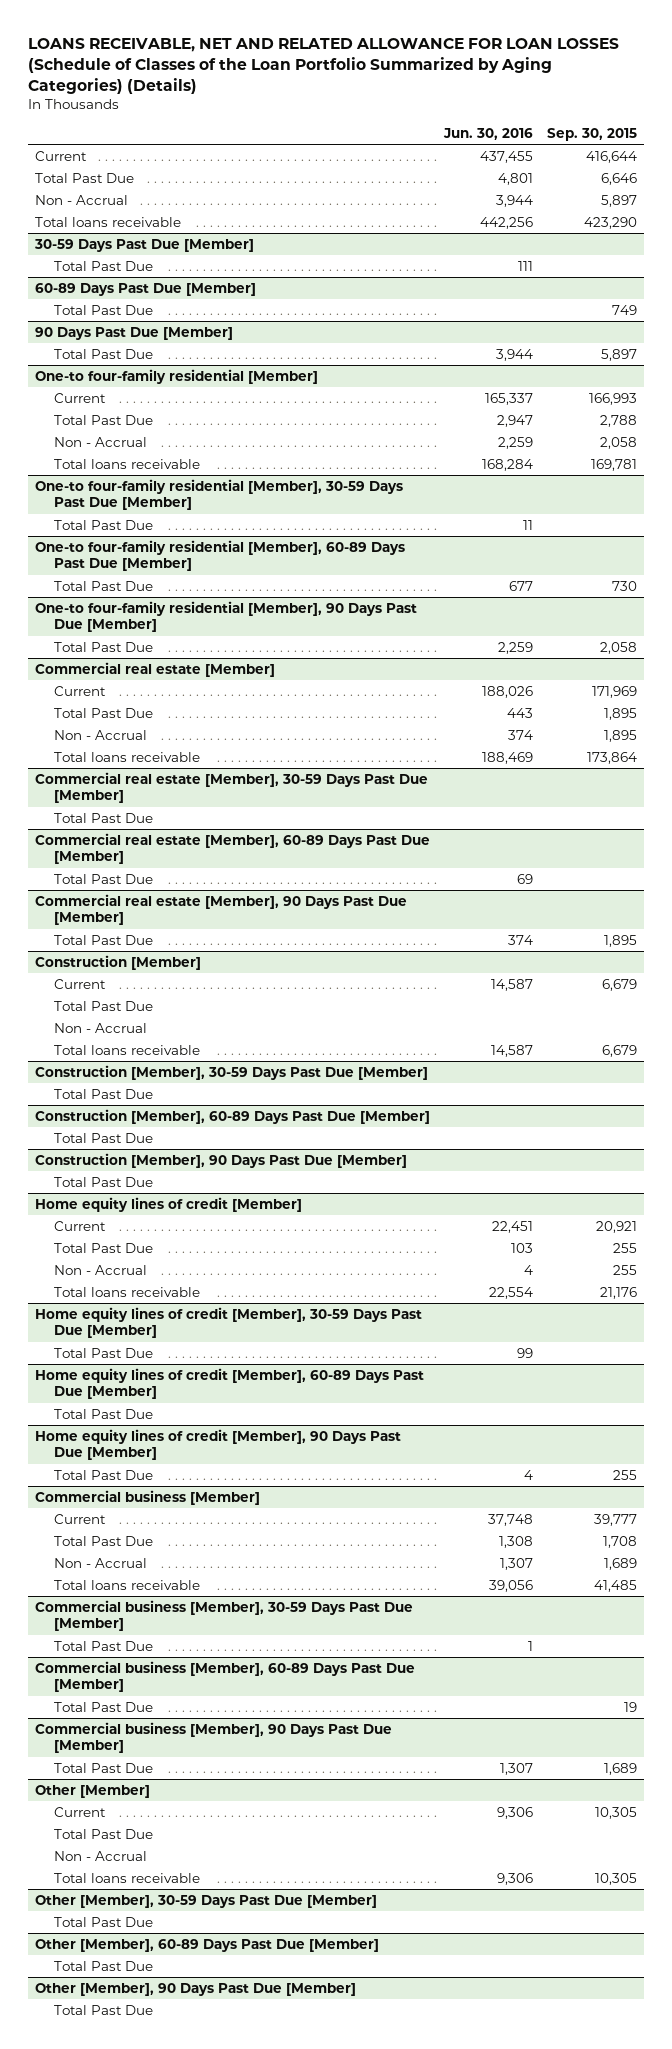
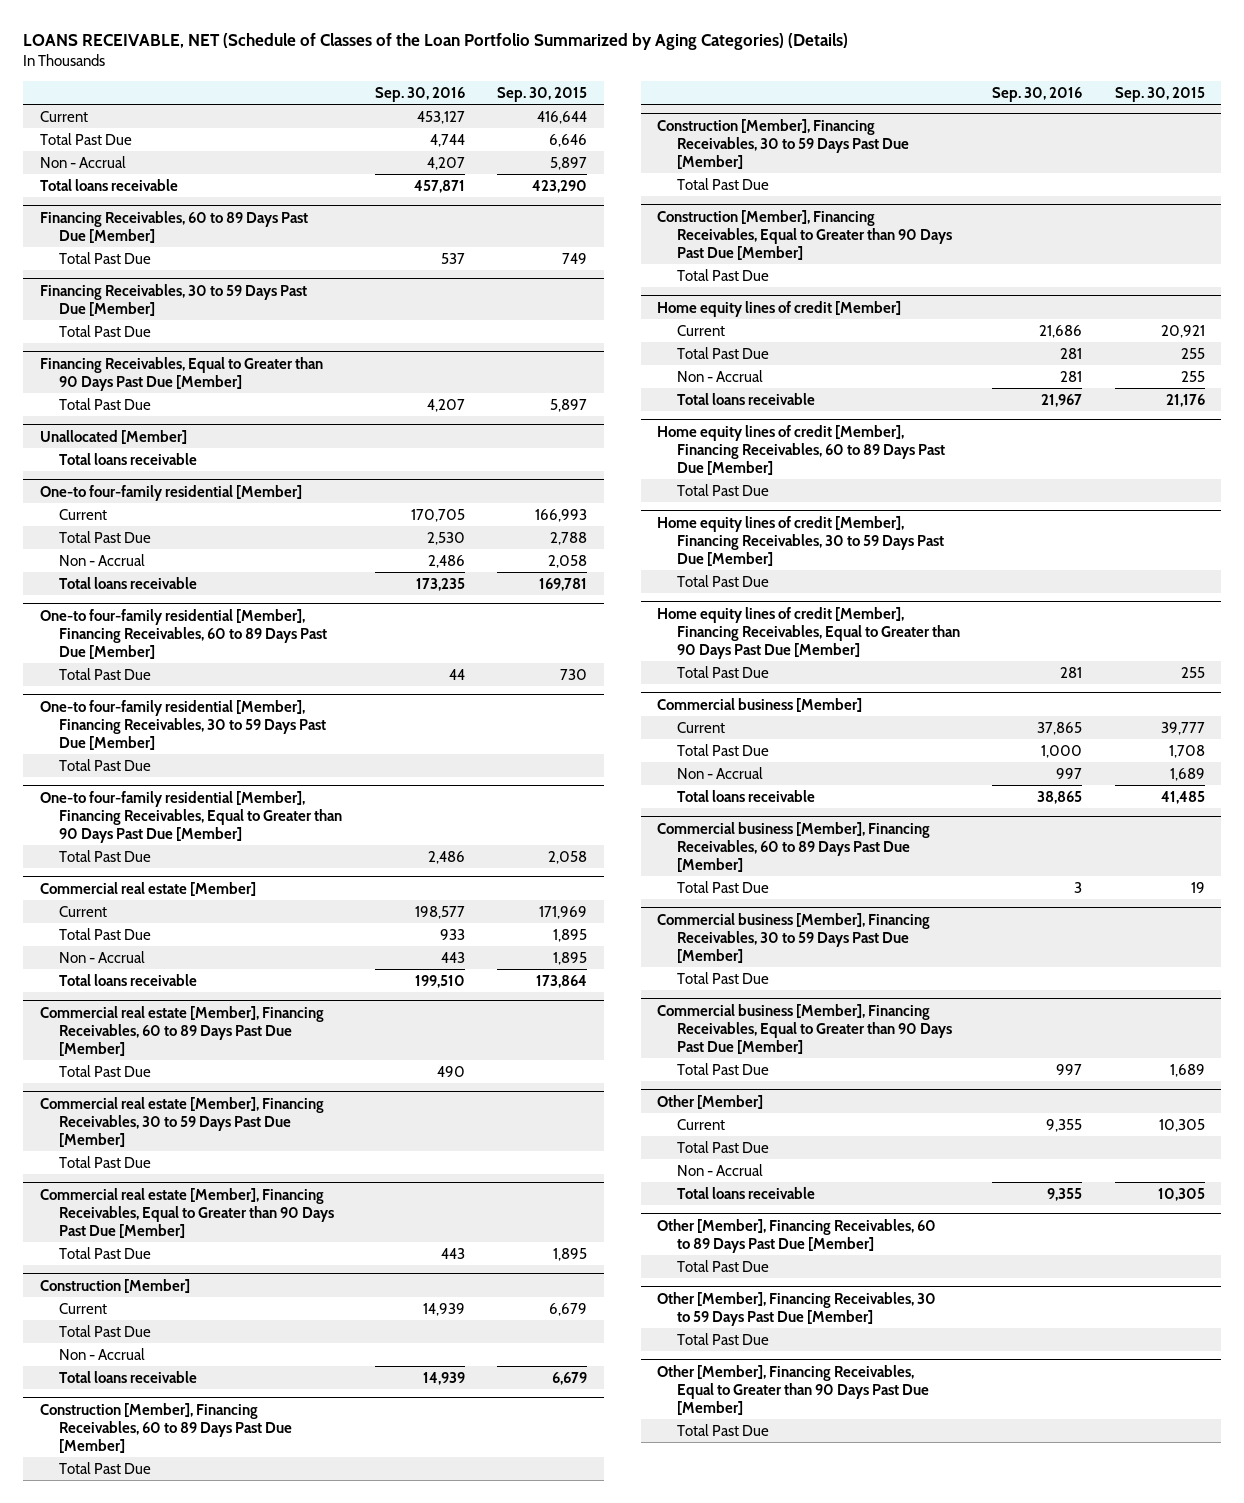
- LOANS RECEIVABLE, NET AND RELATED ALLOWANCE FOR LOAN LOSSES (Schedule of Classes of the Loan Portfolio Summarized by Aging Categories) (Details)
+ LOANS RECEIVABLE, NET (Schedule of Classes of the Loan Portfolio Summarized by Aging Categories) (Details)
- | Jun. 30, 2016 | Sep. 30, 2015
+ | Sep. 30, 2016 | Sep. 30, 2015
- 30-59 Days Past Due [Member]
- Total Past Due | 111 |
- 60-89 Days Past Due [Member]
+ Financing Receivables, 60 to 89 Days Past Due [Member]
- 90 Days Past Due [Member]
+ Financing Receivables, 30 to 59 Days Past Due [Member]
+ Total Past Due
+ Financing Receivables, Equal to Greater than 90 Days Past Due [Member]
+ Unallocated [Member]
+ Total loans receivable
- One-to four-family residential [Member], 30-59 Days Past Due [Member]
- Total Past Due | 11 |
- One-to four-family residential [Member], 60-89 Days Past Due [Member]
+ One-to four-family residential [Member], Financing Receivables, 60 to 89 Days Past Due [Member]
- One-to four-family residential [Member], 90 Days Past Due [Member]
+ One-to four-family residential [Member], Financing Receivables, 30 to 59 Days Past Due [Member]
+ Total Past Due
+ One-to four-family residential [Member], Financing Receivables, Equal to Greater than 90 Days Past Due [Member]
- Commercial real estate [Member], 30-59 Days Past Due [Member]
+ Commercial real estate [Member], Financing Receivables, 60 to 89 Days Past Due [Member]
- Commercial real estate [Member], 60-89 Days Past Due [Member]
+ Commercial real estate [Member], Financing Receivables, 30 to 59 Days Past Due [Member]
- Commercial real estate [Member], 90 Days Past Due [Member]
+ Commercial real estate [Member], Financing Receivables, Equal to Greater than 90 Days Past Due [Member]
- Construction [Member], 30-59 Days Past Due [Member]
+ Construction [Member], Financing Receivables, 60 to 89 Days Past Due [Member]
- Construction [Member], 60-89 Days Past Due [Member]
+ Construction [Member], Financing Receivables, 30 to 59 Days Past Due [Member]
- Construction [Member], 90 Days Past Due [Member]
+ Construction [Member], Financing Receivables, Equal to Greater than 90 Days Past Due [Member]
- Home equity lines of credit [Member], 30-59 Days Past Due [Member]
+ Home equity lines of credit [Member], Financing Receivables, 60 to 89 Days Past Due [Member]
- Home equity lines of credit [Member], 60-89 Days Past Due [Member]
+ Home equity lines of credit [Member], Financing Receivables, 30 to 59 Days Past Due [Member]
- Home equity lines of credit [Member], 90 Days Past Due [Member]
+ Home equity lines of credit [Member], Financing Receivables, Equal to Greater than 90 Days Past Due [Member]
- Commercial business [Member], 30-59 Days Past Due [Member]
- Total Past Due | 1 |
- Commercial business [Member], 60-89 Days Past Due [Member]
+ Commercial business [Member], Financing Receivables, 60 to 89 Days Past Due [Member]
- Commercial business [Member], 90 Days Past Due [Member]
+ Commercial business [Member], Financing Receivables, 30 to 59 Days Past Due [Member]
+ Total Past Due
+ Commercial business [Member], Financing Receivables, Equal to Greater than 90 Days Past Due [Member]
- Other [Member], 30-59 Days Past Due [Member]
+ Other [Member], Financing Receivables, 60 to 89 Days Past Due [Member]
- Other [Member], 60-89 Days Past Due [Member]
+ Other [Member], Financing Receivables, 30 to 59 Days Past Due [Member]
- Other [Member], 90 Days Past Due [Member]
+ Other [Member], Financing Receivables, Equal to Greater than 90 Days Past Due [Member]

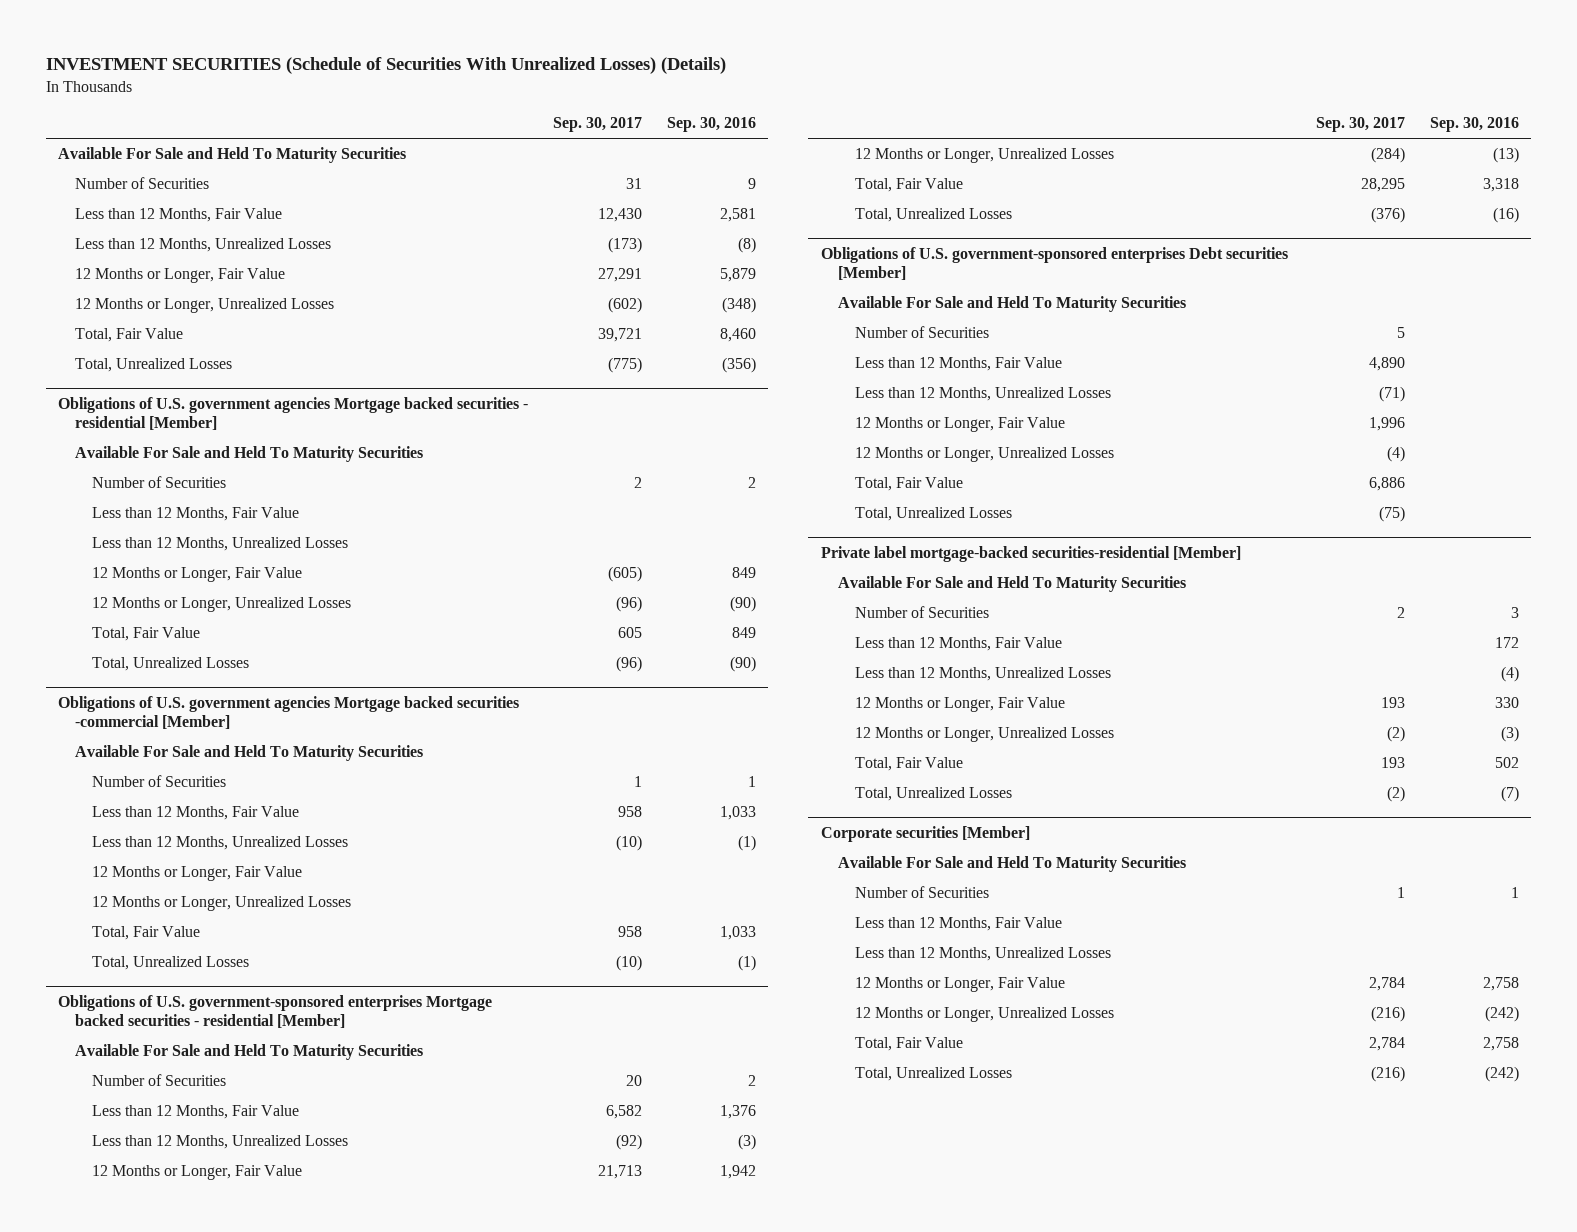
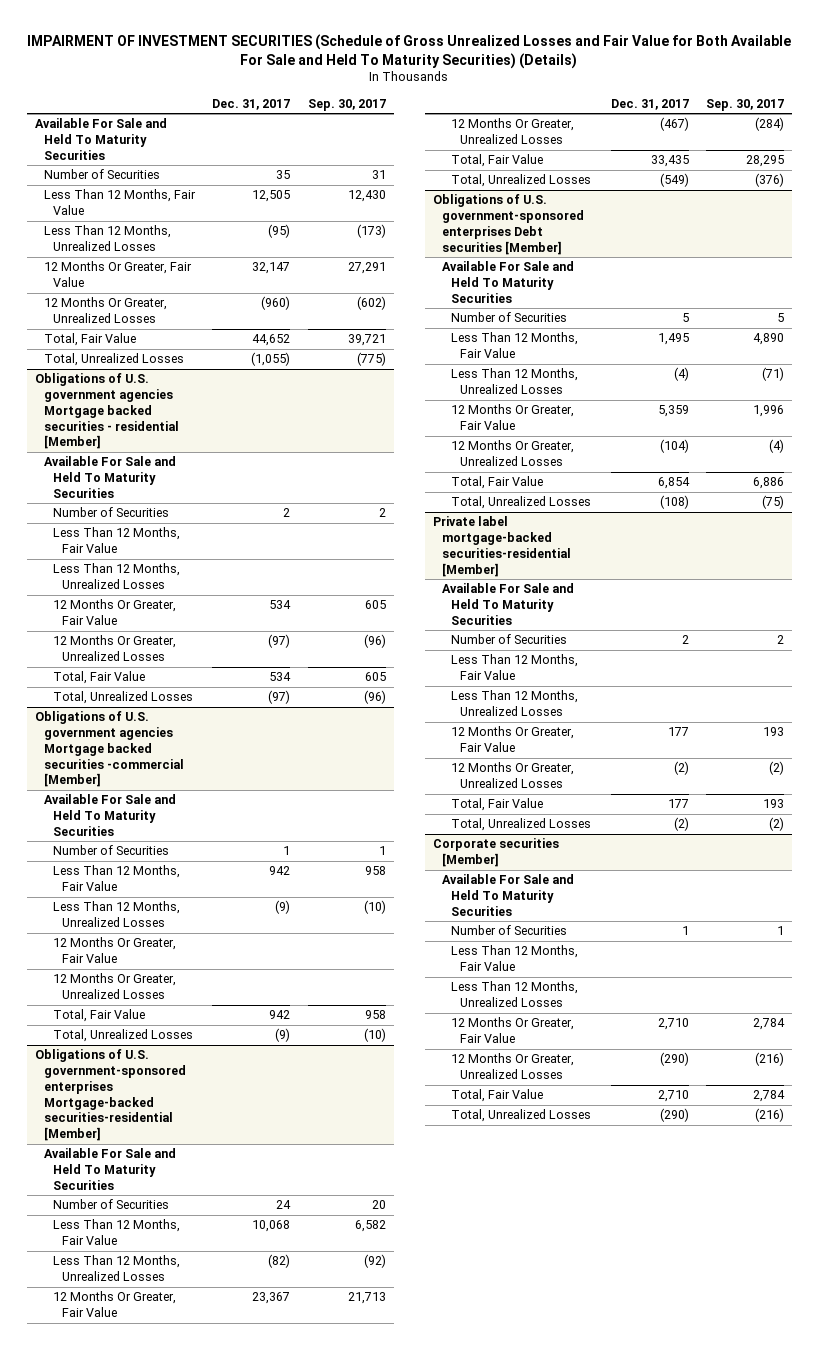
- INVESTMENT SECURITIES (Schedule of Securities With Unrealized Losses) (Details)
+ IMPAIRMENT OF INVESTMENT SECURITIES (Schedule of Gross Unrealized Losses and Fair Value for Both Available For Sale and Held To Maturity Securities) (Details)
- | Sep. 30, 2017 | Sep. 30, 2016
+ | Dec. 31, 2017 | Sep. 30, 2017
- Less than 12 Months, Fair Value | 12,430 | 2,581
- Less than 12 Months, Unrealized Losses | (173) | (8)
- 12 Months or Longer, Fair Value | 27,291 | 5,879
- 12 Months or Longer, Unrealized Losses | (602) | (348)
+ Less Than 12 Months, Fair Value | 12,505 | 12,430
+ Less Than 12 Months, Unrealized Losses | (95) | (173)
+ 12 Months Or Greater, Fair Value | 32,147 | 27,291
+ 12 Months Or Greater, Unrealized Losses | (960) | (602)
@ Obligations of U.S. government agencies Mortgage backed securities - residential [Member]
- Less than 12 Months, Fair Value
- Less than 12 Months, Unrealized Losses
- 12 Months or Longer, Fair Value | (605) | 849
- 12 Months or Longer, Unrealized Losses | (96) | (90)
+ Less Than 12 Months, Fair Value
+ Less Than 12 Months, Unrealized Losses
+ 12 Months Or Greater, Fair Value | 534 | 605
+ 12 Months Or Greater, Unrealized Losses | (97) | (96)
@ Obligations of U.S. government agencies Mortgage backed securities -commercial [Member]
- Less than 12 Months, Fair Value | 958 | 1,033
- Less than 12 Months, Unrealized Losses | (10) | (1)
- 12 Months or Longer, Fair Value
- 12 Months or Longer, Unrealized Losses
+ Less Than 12 Months, Fair Value | 942 | 958
+ Less Than 12 Months, Unrealized Losses | (9) | (10)
+ 12 Months Or Greater, Fair Value
+ 12 Months Or Greater, Unrealized Losses
- Obligations of U.S. government-sponsored enterprises Mortgage backed securities - residential [Member]
+ Obligations of U.S. government-sponsored enterprises Mortgage-backed securities-residential [Member]
- Less than 12 Months, Fair Value | 6,582 | 1,376
- Less than 12 Months, Unrealized Losses | (92) | (3)
- 12 Months or Longer, Fair Value | 21,713 | 1,942
- 12 Months or Longer, Unrealized Losses | (284) | (13)
+ Less Than 12 Months, Fair Value | 10,068 | 6,582
+ Less Than 12 Months, Unrealized Losses | (82) | (92)
+ 12 Months Or Greater, Fair Value | 23,367 | 21,713
+ 12 Months Or Greater, Unrealized Losses | (467) | (284)
@ Obligations of U.S. government-sponsored enterprises Debt securities [Member]
- Less than 12 Months, Fair Value | 4,890 |
- Less than 12 Months, Unrealized Losses | (71) |
- 12 Months or Longer, Fair Value | 1,996 |
- 12 Months or Longer, Unrealized Losses | (4) |
+ Less Than 12 Months, Fair Value | 1,495 | 4,890
+ Less Than 12 Months, Unrealized Losses | (4) | (71)
+ 12 Months Or Greater, Fair Value | 5,359 | 1,996
+ 12 Months Or Greater, Unrealized Losses | (104) | (4)
@ Private label mortgage-backed securities-residential [Member]
- Less than 12 Months, Fair Value | | 172
- Less than 12 Months, Unrealized Losses | | (4)
- 12 Months or Longer, Fair Value | 193 | 330
- 12 Months or Longer, Unrealized Losses | (2) | (3)
+ Less Than 12 Months, Fair Value
+ Less Than 12 Months, Unrealized Losses
+ 12 Months Or Greater, Fair Value | 177 | 193
+ 12 Months Or Greater, Unrealized Losses | (2) | (2)
@ Corporate securities [Member]
- Less than 12 Months, Fair Value
- Less than 12 Months, Unrealized Losses
- 12 Months or Longer, Fair Value | 2,784 | 2,758
- 12 Months or Longer, Unrealized Losses | (216) | (242)
+ Less Than 12 Months, Fair Value
+ Less Than 12 Months, Unrealized Losses
+ 12 Months Or Greater, Fair Value | 2,710 | 2,784
+ 12 Months Or Greater, Unrealized Losses | (290) | (216)

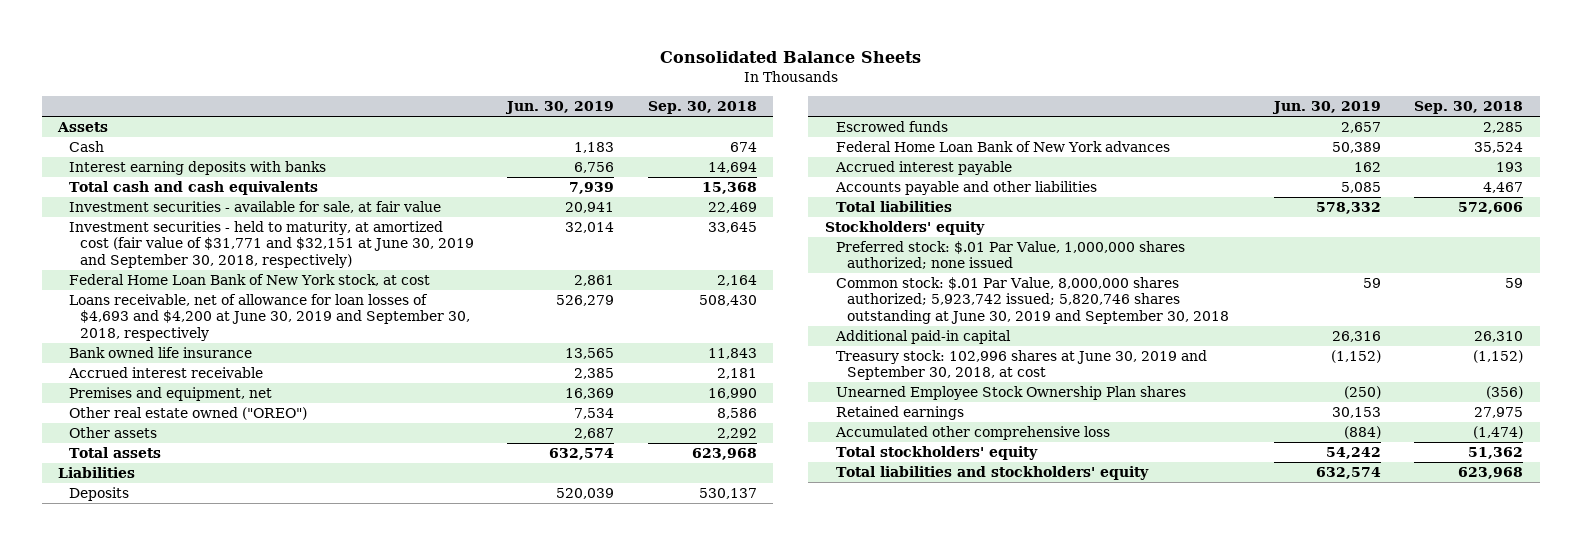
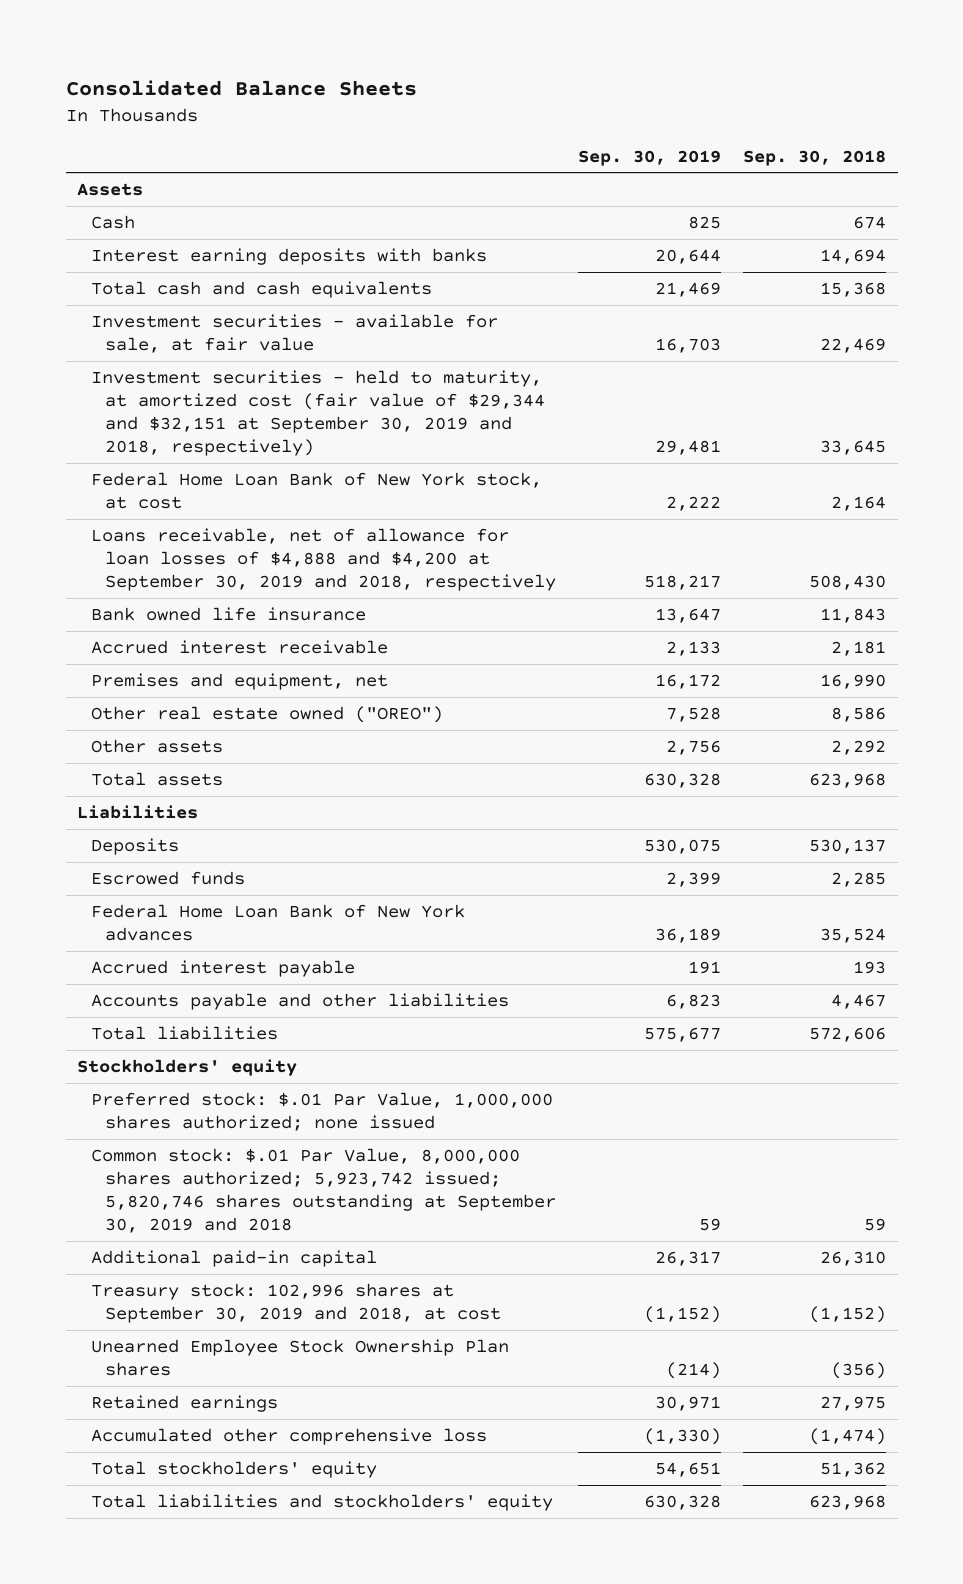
- | Jun. 30, 2019 | Sep. 30, 2018
+ | Sep. 30, 2019 | Sep. 30, 2018
- Investment securities - held to maturity, at amortized cost (fair value of $31,771 and $32,151 at June 30, 2019 and September 30, 2018, respectively) | 32,014 | 33,645
+ Investment securities - held to maturity, at amortized cost (fair value of $29,344 and $32,151 at September 30, 2019 and 2018, respectively) | 29,481 | 33,645
- Loans receivable, net of allowance for loan losses of $4,693 and $4,200 at June 30, 2019 and September 30, 2018, respectively | 526,279 | 508,430
+ Loans receivable, net of allowance for loan losses of $4,888 and $4,200 at September 30, 2019 and 2018, respectively | 518,217 | 508,430
- Common stock: $.01 Par Value, 8,000,000 shares authorized; 5,923,742 issued; 5,820,746 shares outstanding at June 30, 2019 and September 30, 2018 | 59 | 59
+ Common stock: $.01 Par Value, 8,000,000 shares authorized; 5,923,742 issued; 5,820,746 shares outstanding at September 30, 2019 and 2018 | 59 | 59
- Treasury stock: 102,996 shares at June 30, 2019 and September 30, 2018, at cost | (1,152) | (1,152)
+ Treasury stock: 102,996 shares at September 30, 2019 and 2018, at cost | (1,152) | (1,152)

